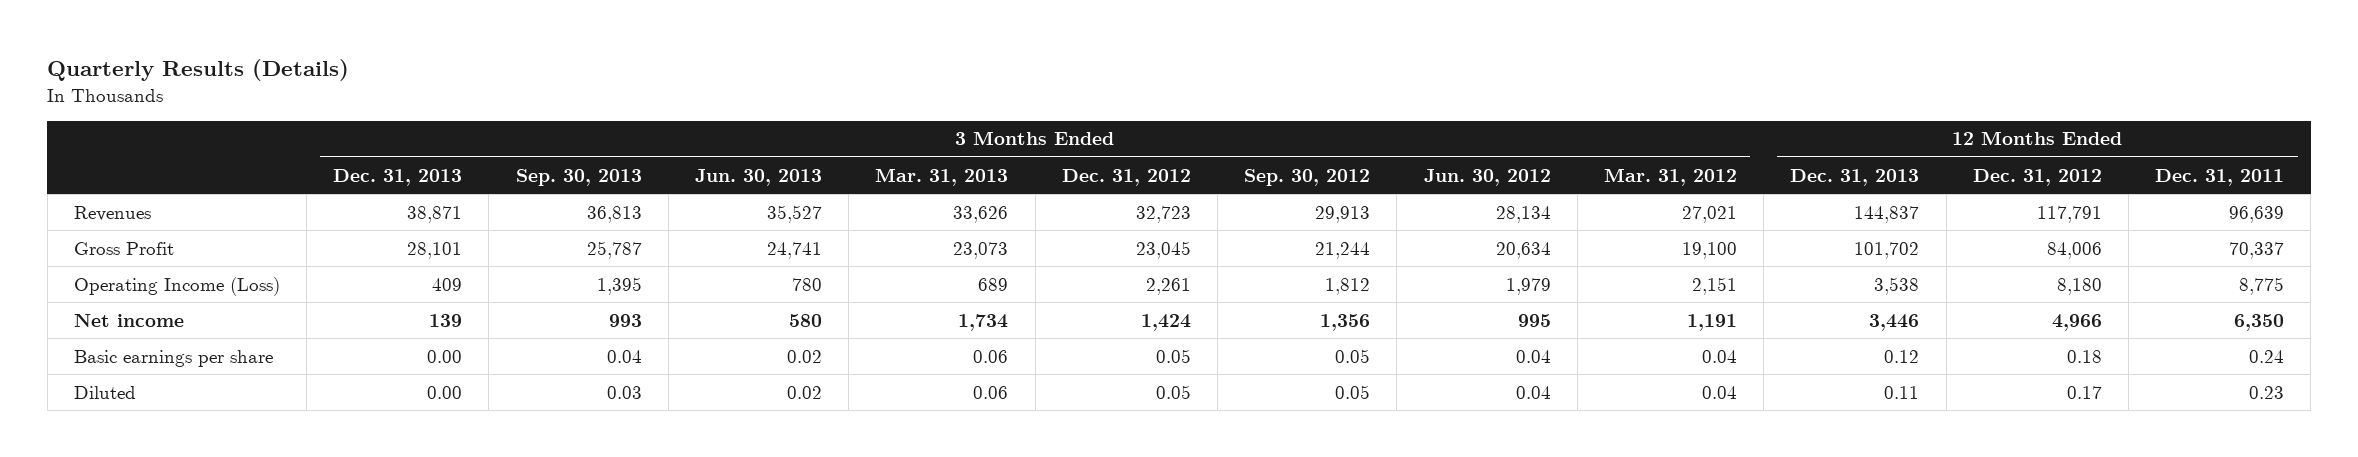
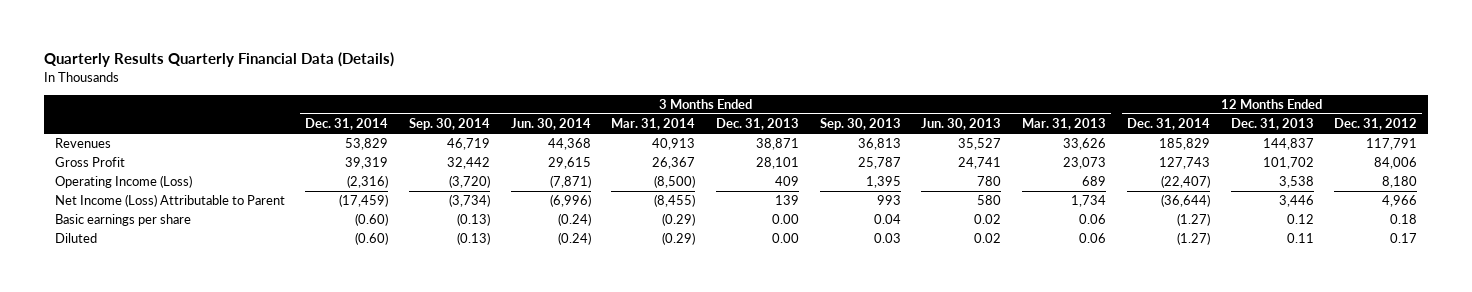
- Quarterly Results (Details)
+ Quarterly Results Quarterly Financial Data (Details)
- | 3 Months Ended Dec. 31, 2013 | 3 Months Ended Sep. 30, 2013 | 3 Months Ended Jun. 30, 2013 | 3 Months Ended Mar. 31, 2013 | 3 Months Ended Dec. 31, 2012 | 3 Months Ended Sep. 30, 2012 | 3 Months Ended Jun. 30, 2012 | 3 Months Ended Mar. 31, 2012 | 12 Months Ended Dec. 31, 2013 | 12 Months Ended Dec. 31, 2012 | 12 Months Ended Dec. 31, 2011
+ | 3 Months Ended Dec. 31, 2014 | 3 Months Ended Sep. 30, 2014 | 3 Months Ended Jun. 30, 2014 | 3 Months Ended Mar. 31, 2014 | 3 Months Ended Dec. 31, 2013 | 3 Months Ended Sep. 30, 2013 | 3 Months Ended Jun. 30, 2013 | 3 Months Ended Mar. 31, 2013 | 12 Months Ended Dec. 31, 2014 | 12 Months Ended Dec. 31, 2013 | 12 Months Ended Dec. 31, 2012
- Net income | 139 | 993 | 580 | 1,734 | 1,424 | 1,356 | 995 | 1,191 | 3,446 | 4,966 | 6,350
+ Net Income (Loss) Attributable to Parent | (17,459) | (3,734) | (6,996) | (8,455) | 139 | 993 | 580 | 1,734 | (36,644) | 3,446 | 4,966

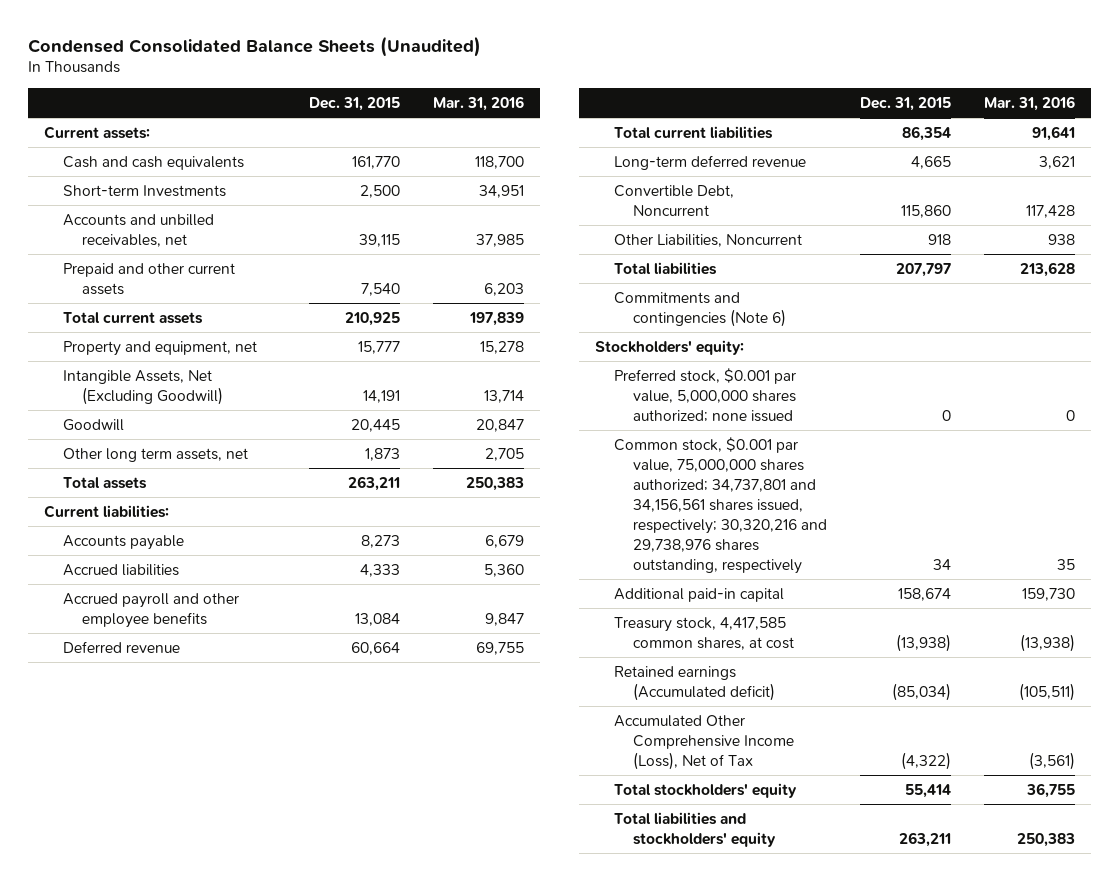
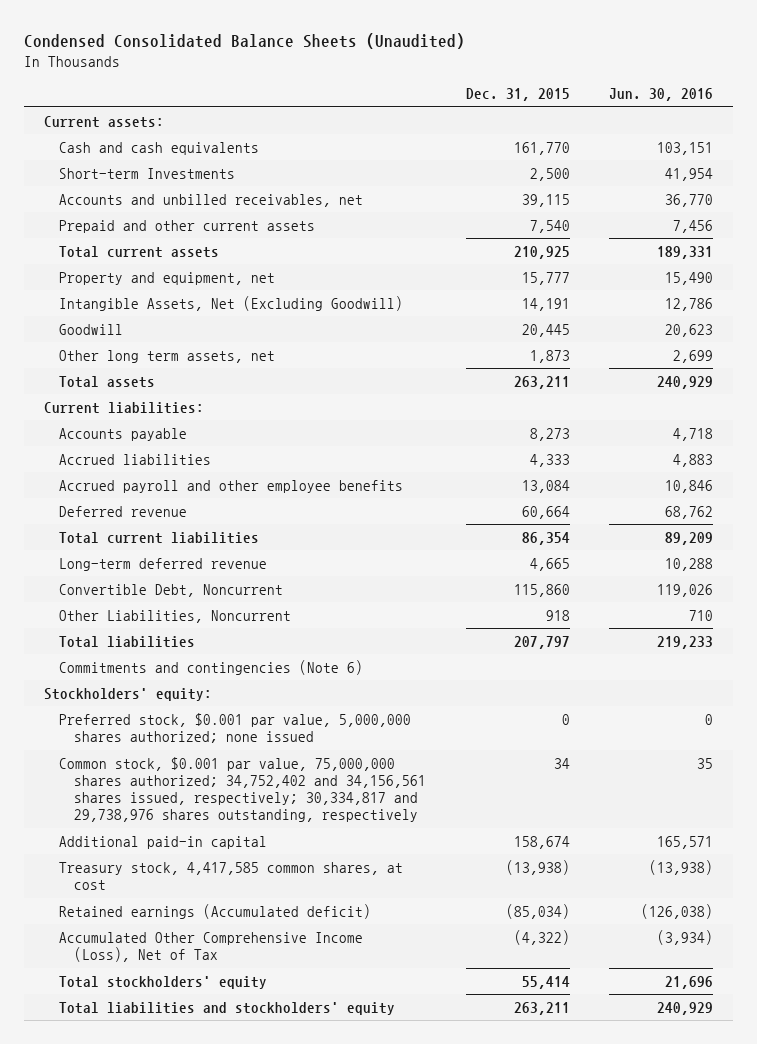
- | Dec. 31, 2015 | Mar. 31, 2016
+ | Dec. 31, 2015 | Jun. 30, 2016
- Common stock, $0.001 par value, 75,000,000 shares authorized; 34,737,801 and 34,156,561 shares issued, respectively; 30,320,216 and 29,738,976 shares outstanding, respectively | 34 | 35
+ Common stock, $0.001 par value, 75,000,000 shares authorized; 34,752,402 and 34,156,561 shares issued, respectively; 30,334,817 and 29,738,976 shares outstanding, respectively | 34 | 35

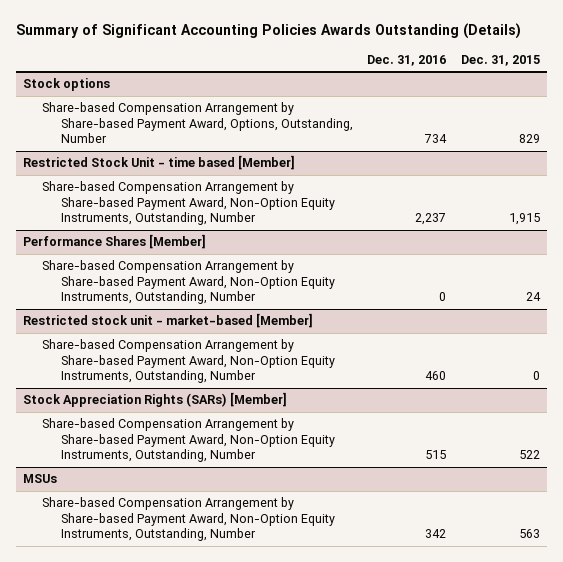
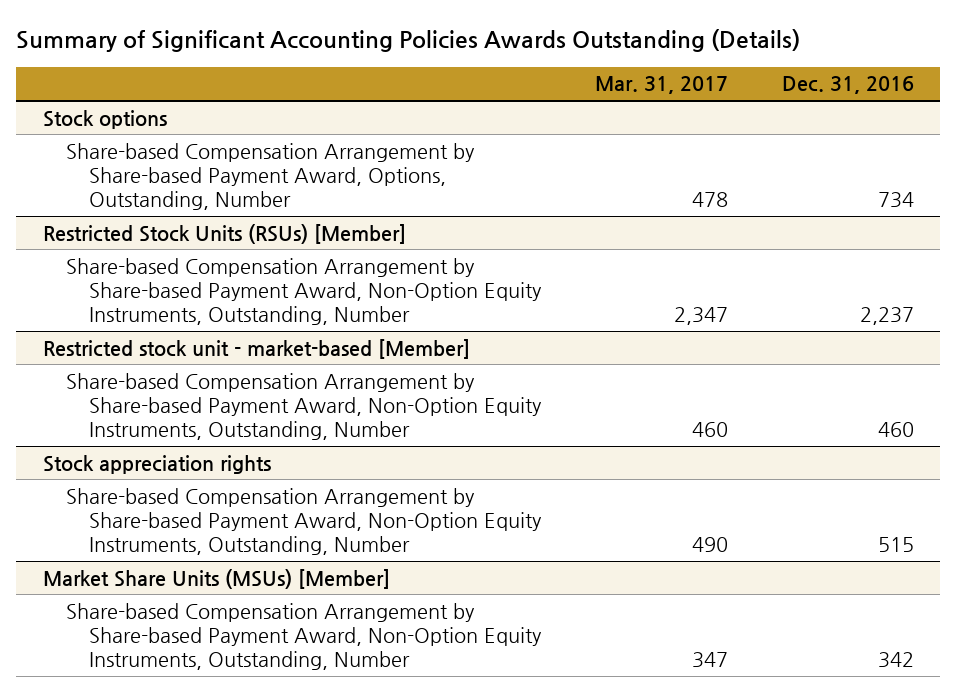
- | Dec. 31, 2016 | Dec. 31, 2015
+ | Mar. 31, 2017 | Dec. 31, 2016
- Restricted Stock Unit - time based [Member]
+ Restricted Stock Units (RSUs) [Member]
- Performance Shares [Member]
- Share-based Compensation Arrangement by Share-based Payment Award, Non-Option Equity Instruments, Outstanding, Number | 0 | 24
- Stock Appreciation Rights (SARs) [Member]
+ Stock appreciation rights
- MSUs
+ Market Share Units (MSUs) [Member]

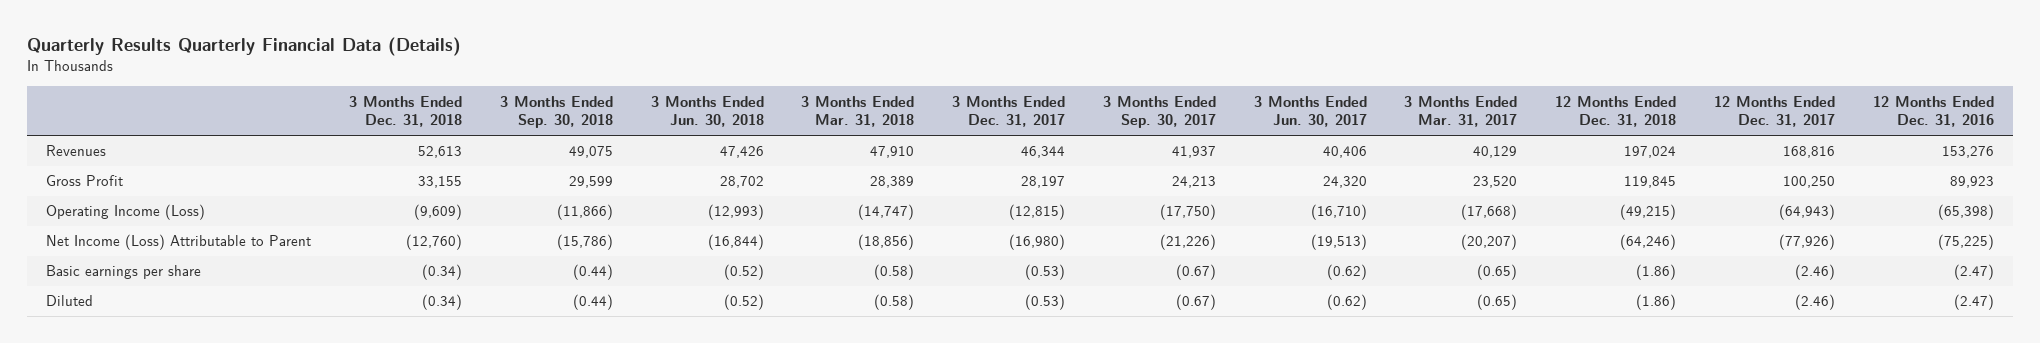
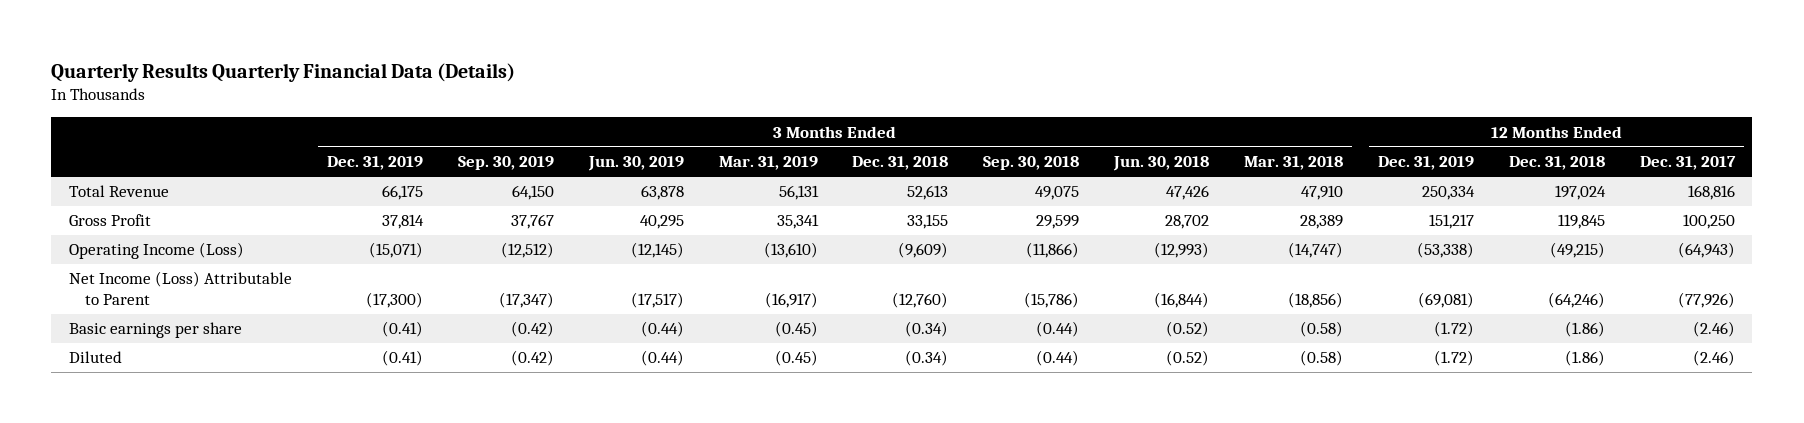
- | 3 Months Ended Dec. 31, 2018 | 3 Months Ended Sep. 30, 2018 | 3 Months Ended Jun. 30, 2018 | 3 Months Ended Mar. 31, 2018 | 3 Months Ended Dec. 31, 2017 | 3 Months Ended Sep. 30, 2017 | 3 Months Ended Jun. 30, 2017 | 3 Months Ended Mar. 31, 2017 | 12 Months Ended Dec. 31, 2018 | 12 Months Ended Dec. 31, 2017 | 12 Months Ended Dec. 31, 2016
+ | 3 Months Ended Dec. 31, 2019 | 3 Months Ended Sep. 30, 2019 | 3 Months Ended Jun. 30, 2019 | 3 Months Ended Mar. 31, 2019 | 3 Months Ended Dec. 31, 2018 | 3 Months Ended Sep. 30, 2018 | 3 Months Ended Jun. 30, 2018 | 3 Months Ended Mar. 31, 2018 | 12 Months Ended Dec. 31, 2019 | 12 Months Ended Dec. 31, 2018 | 12 Months Ended Dec. 31, 2017
- Revenues | 52,613 | 49,075 | 47,426 | 47,910 | 46,344 | 41,937 | 40,406 | 40,129 | 197,024 | 168,816 | 153,276
+ Total Revenue | 66,175 | 64,150 | 63,878 | 56,131 | 52,613 | 49,075 | 47,426 | 47,910 | 250,334 | 197,024 | 168,816

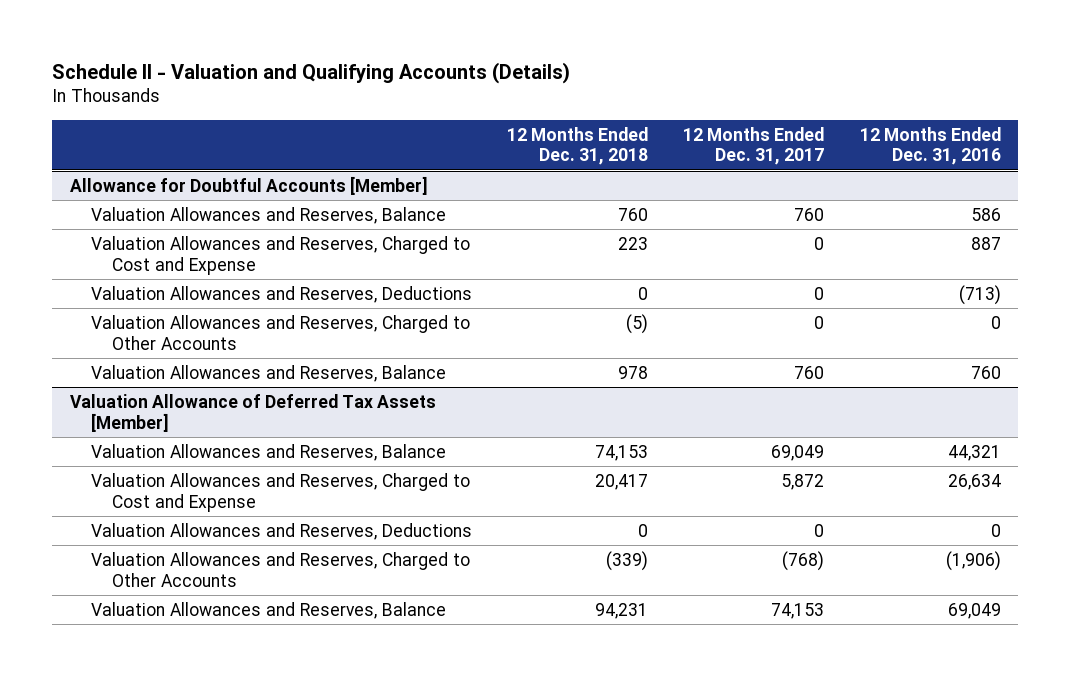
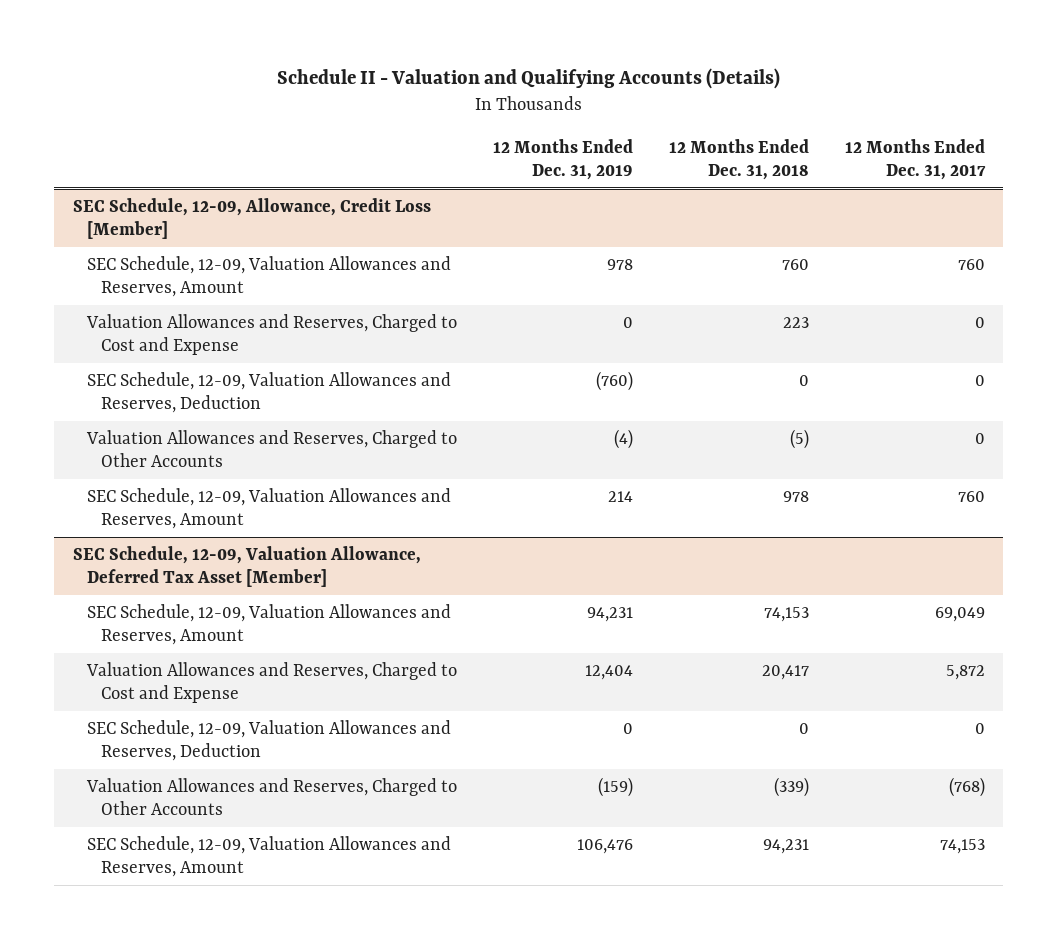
- | 12 Months Ended Dec. 31, 2018 | 12 Months Ended Dec. 31, 2017 | 12 Months Ended Dec. 31, 2016
+ | 12 Months Ended Dec. 31, 2019 | 12 Months Ended Dec. 31, 2018 | 12 Months Ended Dec. 31, 2017
- Allowance for Doubtful Accounts [Member]
- Valuation Allowances and Reserves, Balance | 760 | 760 | 586
+ SEC Schedule, 12-09, Allowance, Credit Loss [Member]
+ SEC Schedule, 12-09, Valuation Allowances and Reserves, Amount | 978 | 760 | 760
- Valuation Allowances and Reserves, Deductions | 0 | 0 | (713)
+ SEC Schedule, 12-09, Valuation Allowances and Reserves, Deduction | (760) | 0 | 0
- Valuation Allowances and Reserves, Balance | 978 | 760 | 760
- Valuation Allowance of Deferred Tax Assets [Member]
- Valuation Allowances and Reserves, Balance | 74,153 | 69,049 | 44,321
+ SEC Schedule, 12-09, Valuation Allowances and Reserves, Amount | 214 | 978 | 760
+ SEC Schedule, 12-09, Valuation Allowance, Deferred Tax Asset [Member]
+ SEC Schedule, 12-09, Valuation Allowances and Reserves, Amount | 94,231 | 74,153 | 69,049
- Valuation Allowances and Reserves, Deductions | 0 | 0 | 0
+ SEC Schedule, 12-09, Valuation Allowances and Reserves, Deduction | 0 | 0 | 0
- Valuation Allowances and Reserves, Balance | 94,231 | 74,153 | 69,049
+ SEC Schedule, 12-09, Valuation Allowances and Reserves, Amount | 106,476 | 94,231 | 74,153

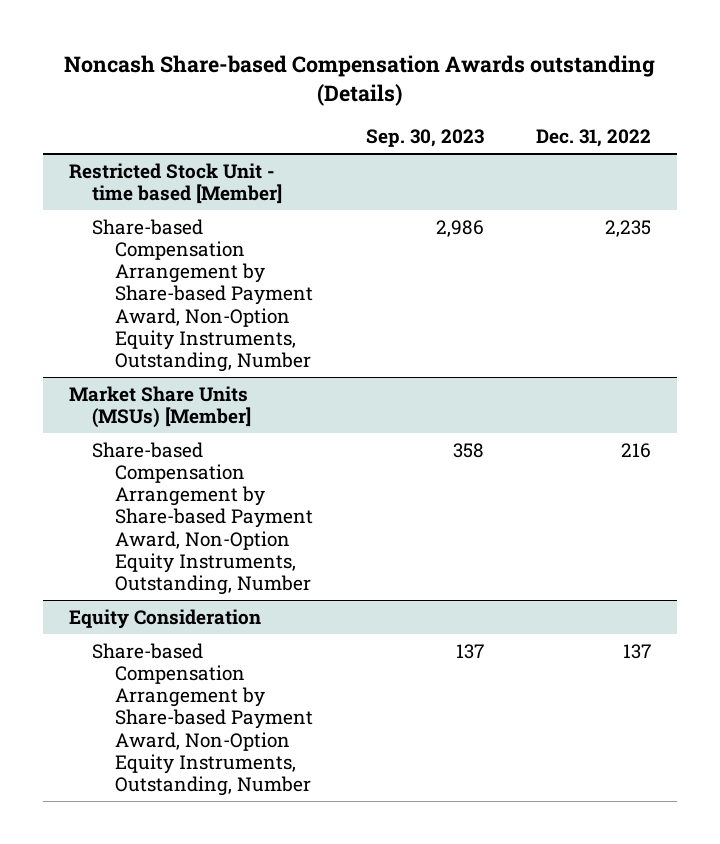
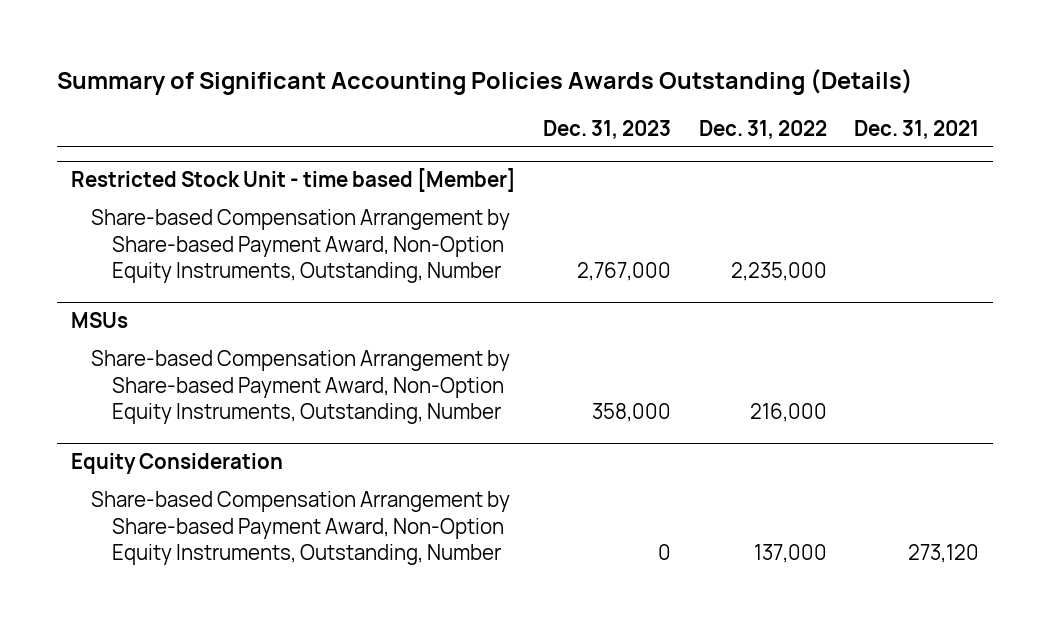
- Noncash Share-based Compensation Awards outstanding (Details)
+ Summary of Significant Accounting Policies Awards Outstanding (Details)
- | Sep. 30, 2023 | Dec. 31, 2022
+ | Dec. 31, 2023 | Dec. 31, 2022 | Dec. 31, 2021
@ Restricted Stock Unit - time based [Member]
- Share-based Compensation Arrangement by Share-based Payment Award, Non-Option Equity Instruments, Outstanding, Number | 2,986 | 2,235
- Market Share Units (MSUs) [Member]
- Share-based Compensation Arrangement by Share-based Payment Award, Non-Option Equity Instruments, Outstanding, Number | 358 | 216
@ Restricted Stock Unit - time based [Member]
+ Share-based Compensation Arrangement by Share-based Payment Award, Non-Option Equity Instruments, Outstanding, Number | 2,767,000 | 2,235,000 |
+ MSUs
+ Share-based Compensation Arrangement by Share-based Payment Award, Non-Option Equity Instruments, Outstanding, Number | 358,000 | 216,000 |
@ Equity Consideration
- Share-based Compensation Arrangement by Share-based Payment Award, Non-Option Equity Instruments, Outstanding, Number | 137 | 137
+ Share-based Compensation Arrangement by Share-based Payment Award, Non-Option Equity Instruments, Outstanding, Number | 0 | 137,000 | 273,120

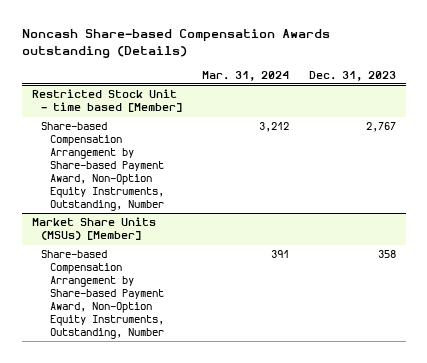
- Summary of Significant Accounting Policies Awards Outstanding (Details)
+ Noncash Share-based Compensation Awards outstanding (Details)
- | Dec. 31, 2023 | Dec. 31, 2022 | Dec. 31, 2021
+ | Mar. 31, 2024 | Dec. 31, 2023
@ Restricted Stock Unit - time based [Member]
- Share-based Compensation Arrangement by Share-based Payment Award, Non-Option Equity Instruments, Outstanding, Number | 2,767,000 | 2,235,000 |
- MSUs
- Share-based Compensation Arrangement by Share-based Payment Award, Non-Option Equity Instruments, Outstanding, Number | 358,000 | 216,000 |
- Equity Consideration
- Share-based Compensation Arrangement by Share-based Payment Award, Non-Option Equity Instruments, Outstanding, Number | 0 | 137,000 | 273,120
@ Restricted Stock Unit - time based [Member]
+ Share-based Compensation Arrangement by Share-based Payment Award, Non-Option Equity Instruments, Outstanding, Number | 3,212 | 2,767
+ Market Share Units (MSUs) [Member]
+ Share-based Compensation Arrangement by Share-based Payment Award, Non-Option Equity Instruments, Outstanding, Number | 391 | 358

